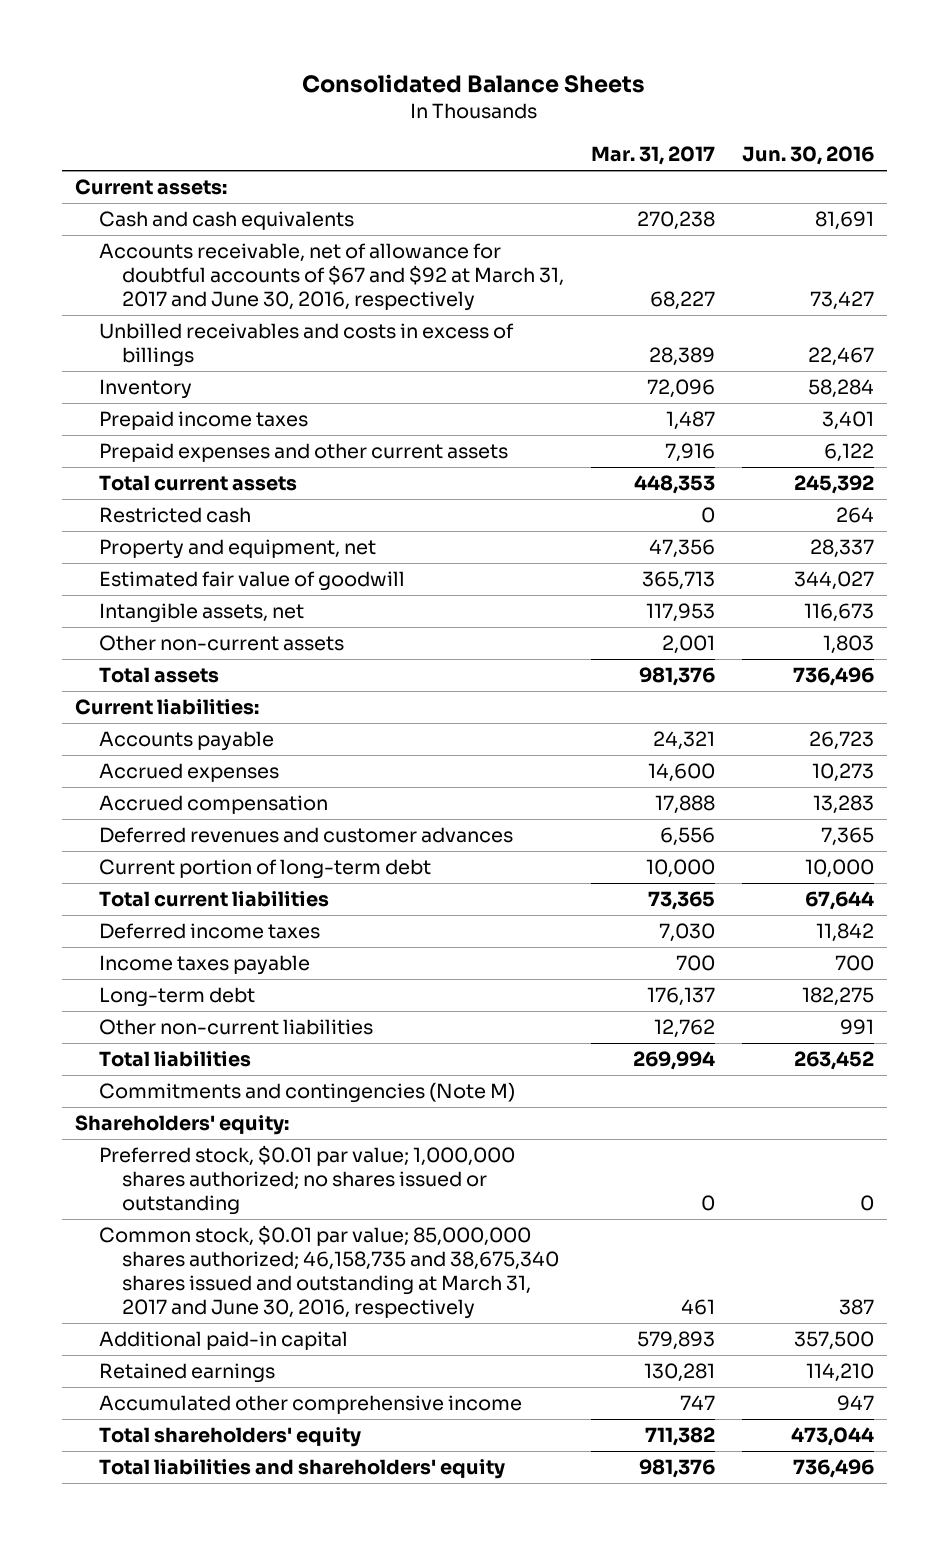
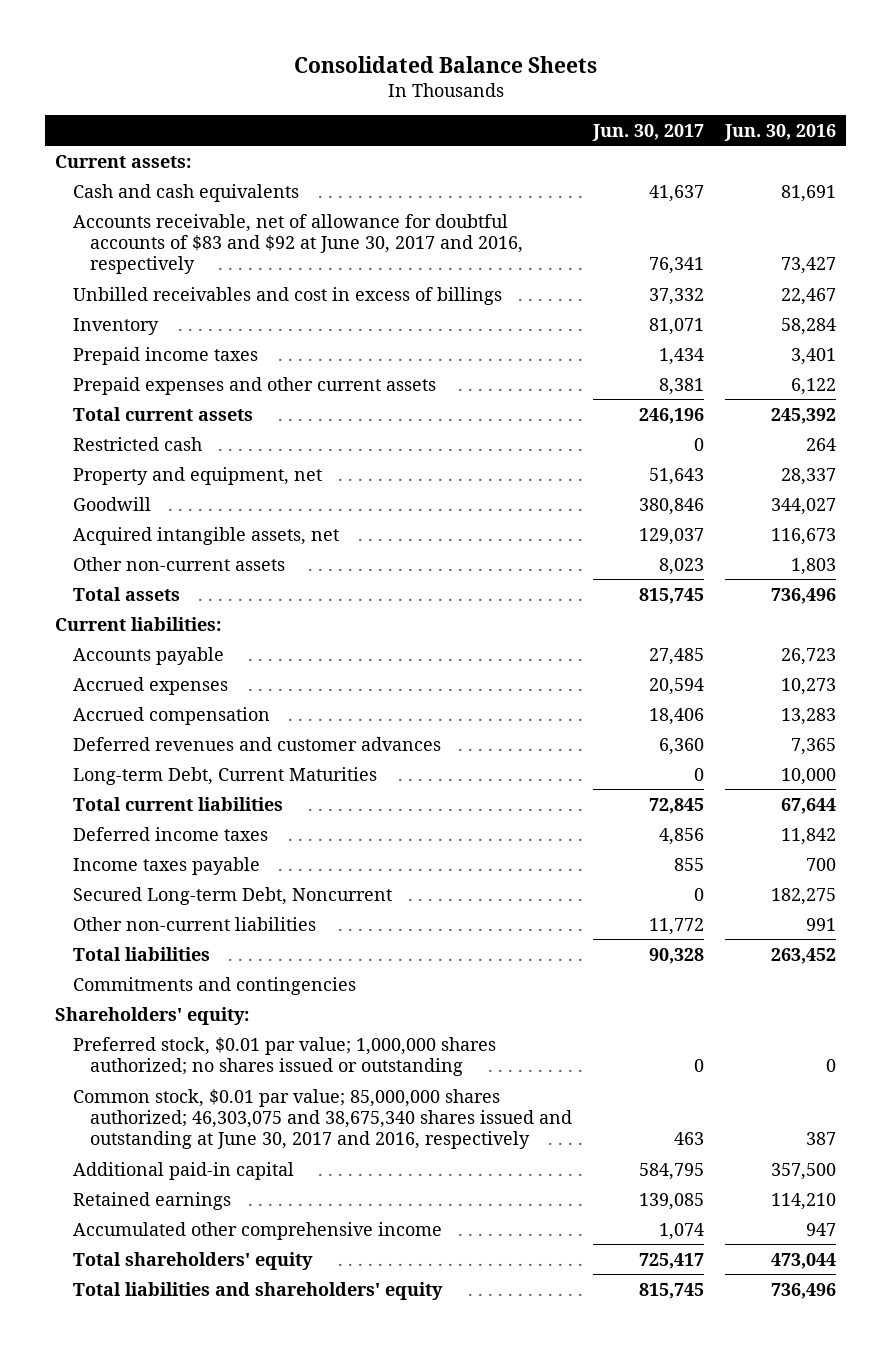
- | Mar. 31, 2017 | Jun. 30, 2016
+ | Jun. 30, 2017 | Jun. 30, 2016
- Accounts receivable, net of allowance for doubtful accounts of $67 and $92 at March 31, 2017 and June 30, 2016, respectively | 68,227 | 73,427
- Unbilled receivables and costs in excess of billings | 28,389 | 22,467
+ Accounts receivable, net of allowance for doubtful accounts of $83 and $92 at June 30, 2017 and 2016, respectively | 76,341 | 73,427
+ Unbilled receivables and cost in excess of billings | 37,332 | 22,467
- Estimated fair value of goodwill | 365,713 | 344,027
- Intangible assets, net | 117,953 | 116,673
+ Goodwill | 380,846 | 344,027
+ Acquired intangible assets, net | 129,037 | 116,673
- Current portion of long-term debt | 10,000 | 10,000
+ Long-term Debt, Current Maturities | 0 | 10,000
- Long-term debt | 176,137 | 182,275
+ Secured Long-term Debt, Noncurrent | 0 | 182,275
- Commitments and contingencies (Note M)
+ Commitments and contingencies
- Common stock, $0.01 par value; 85,000,000 shares authorized; 46,158,735 and 38,675,340 shares issued and outstanding at March 31, 2017 and June 30, 2016, respectively | 461 | 387
+ Common stock, $0.01 par value; 85,000,000 shares authorized; 46,303,075 and 38,675,340 shares issued and outstanding at June 30, 2017 and 2016, respectively | 463 | 387

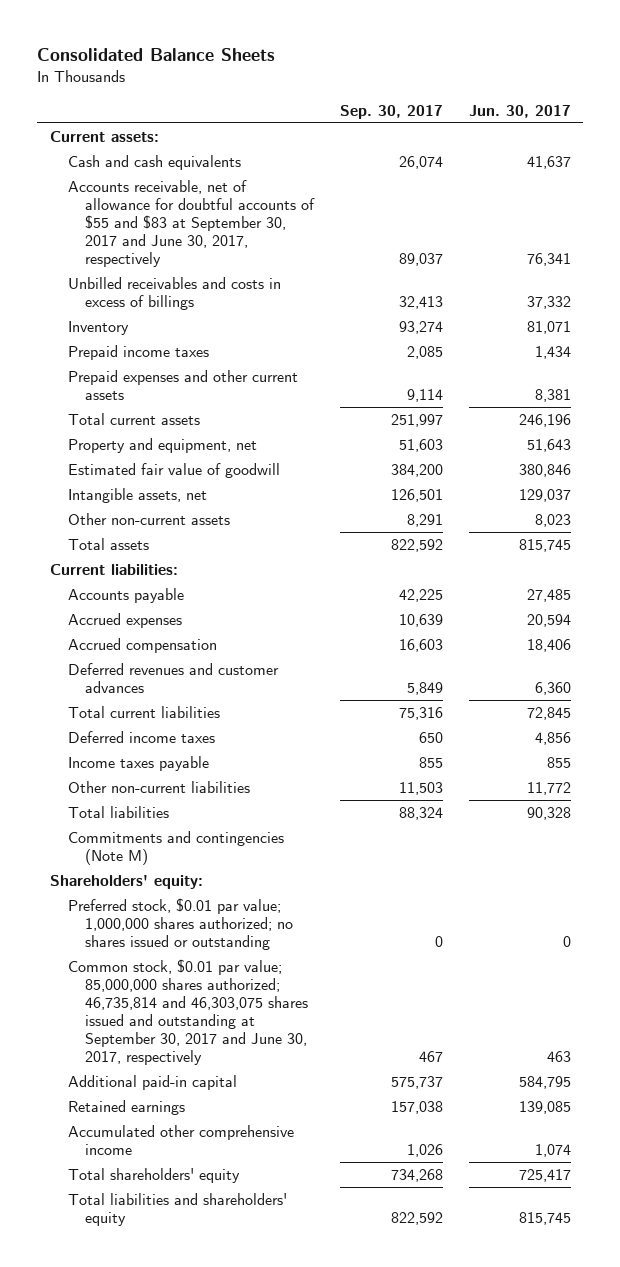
- | Jun. 30, 2017 | Jun. 30, 2016
+ | Sep. 30, 2017 | Jun. 30, 2017
- Accounts receivable, net of allowance for doubtful accounts of $83 and $92 at June 30, 2017 and 2016, respectively | 76,341 | 73,427
- Unbilled receivables and cost in excess of billings | 37,332 | 22,467
+ Accounts receivable, net of allowance for doubtful accounts of $55 and $83 at September 30, 2017 and June 30, 2017, respectively | 89,037 | 76,341
+ Unbilled receivables and costs in excess of billings | 32,413 | 37,332
- Restricted cash | 0 | 264
- Goodwill | 380,846 | 344,027
- Acquired intangible assets, net | 129,037 | 116,673
+ Estimated fair value of goodwill | 384,200 | 380,846
+ Intangible assets, net | 126,501 | 129,037
- Long-term Debt, Current Maturities | 0 | 10,000
- Secured Long-term Debt, Noncurrent | 0 | 182,275
- Commitments and contingencies
+ Commitments and contingencies (Note M)
- Common stock, $0.01 par value; 85,000,000 shares authorized; 46,303,075 and 38,675,340 shares issued and outstanding at June 30, 2017 and 2016, respectively | 463 | 387
+ Common stock, $0.01 par value; 85,000,000 shares authorized; 46,735,814 and 46,303,075 shares issued and outstanding at September 30, 2017 and June 30, 2017, respectively | 467 | 463

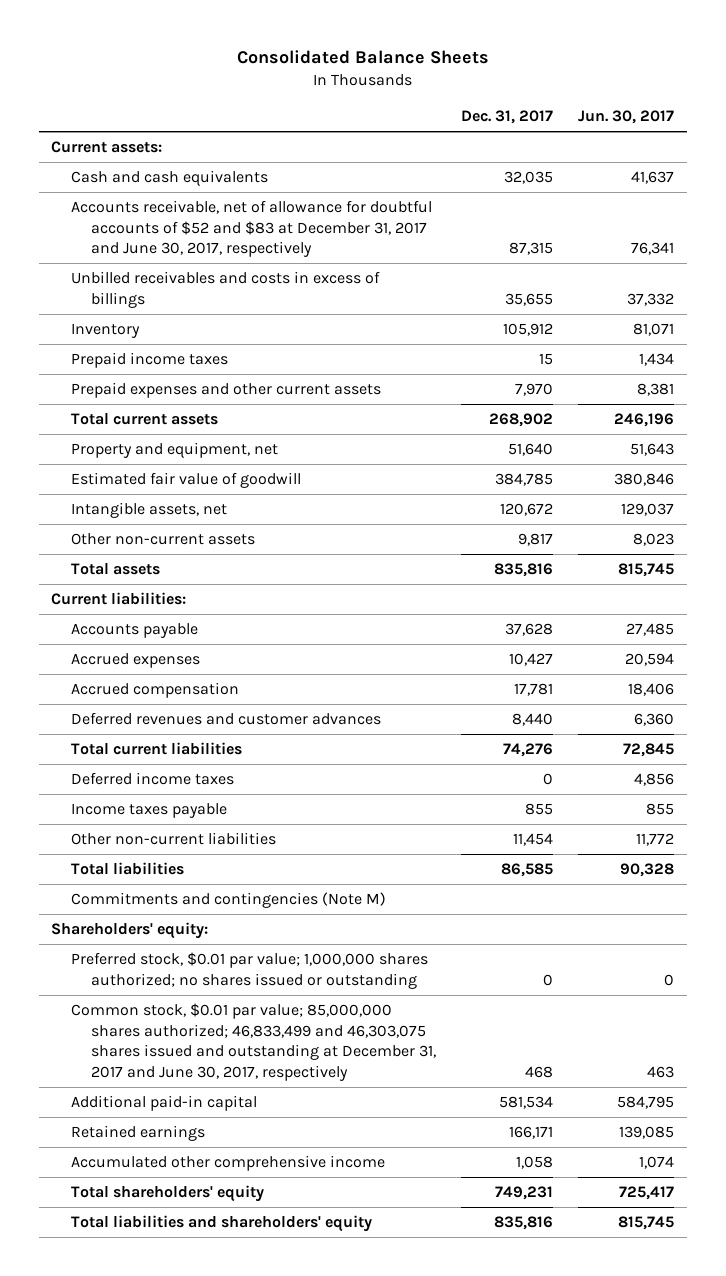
- | Sep. 30, 2017 | Jun. 30, 2017
+ | Dec. 31, 2017 | Jun. 30, 2017
- Accounts receivable, net of allowance for doubtful accounts of $55 and $83 at September 30, 2017 and June 30, 2017, respectively | 89,037 | 76,341
+ Accounts receivable, net of allowance for doubtful accounts of $52 and $83 at December 31, 2017 and June 30, 2017, respectively | 87,315 | 76,341
- Common stock, $0.01 par value; 85,000,000 shares authorized; 46,735,814 and 46,303,075 shares issued and outstanding at September 30, 2017 and June 30, 2017, respectively | 467 | 463
+ Common stock, $0.01 par value; 85,000,000 shares authorized; 46,833,499 and 46,303,075 shares issued and outstanding at December 31, 2017 and June 30, 2017, respectively | 468 | 463

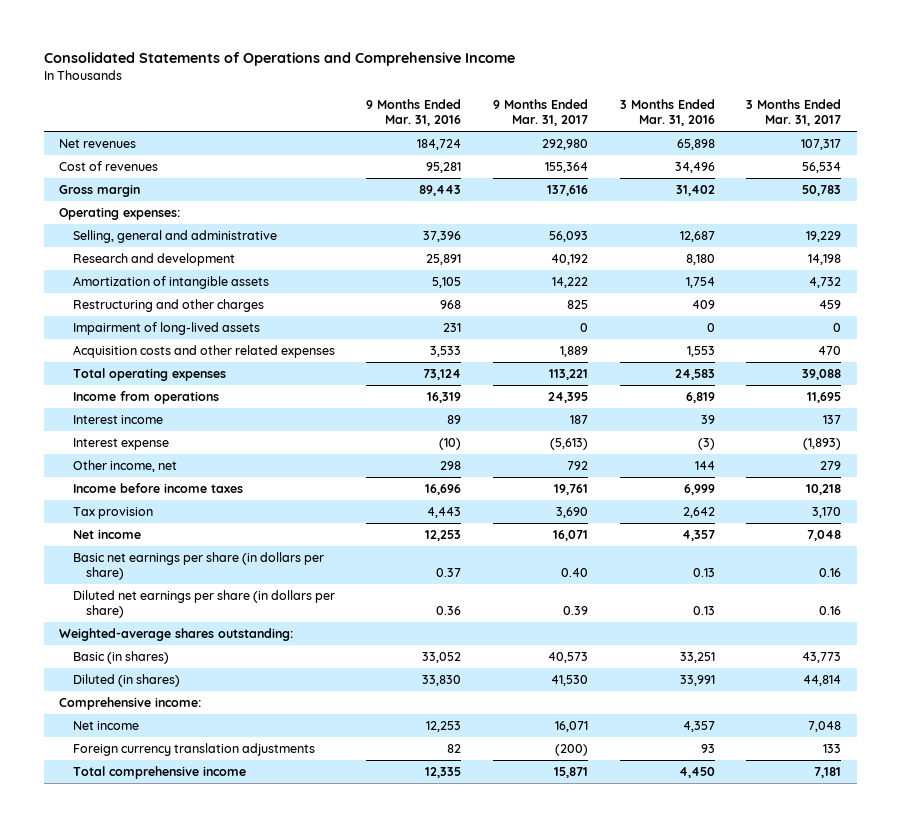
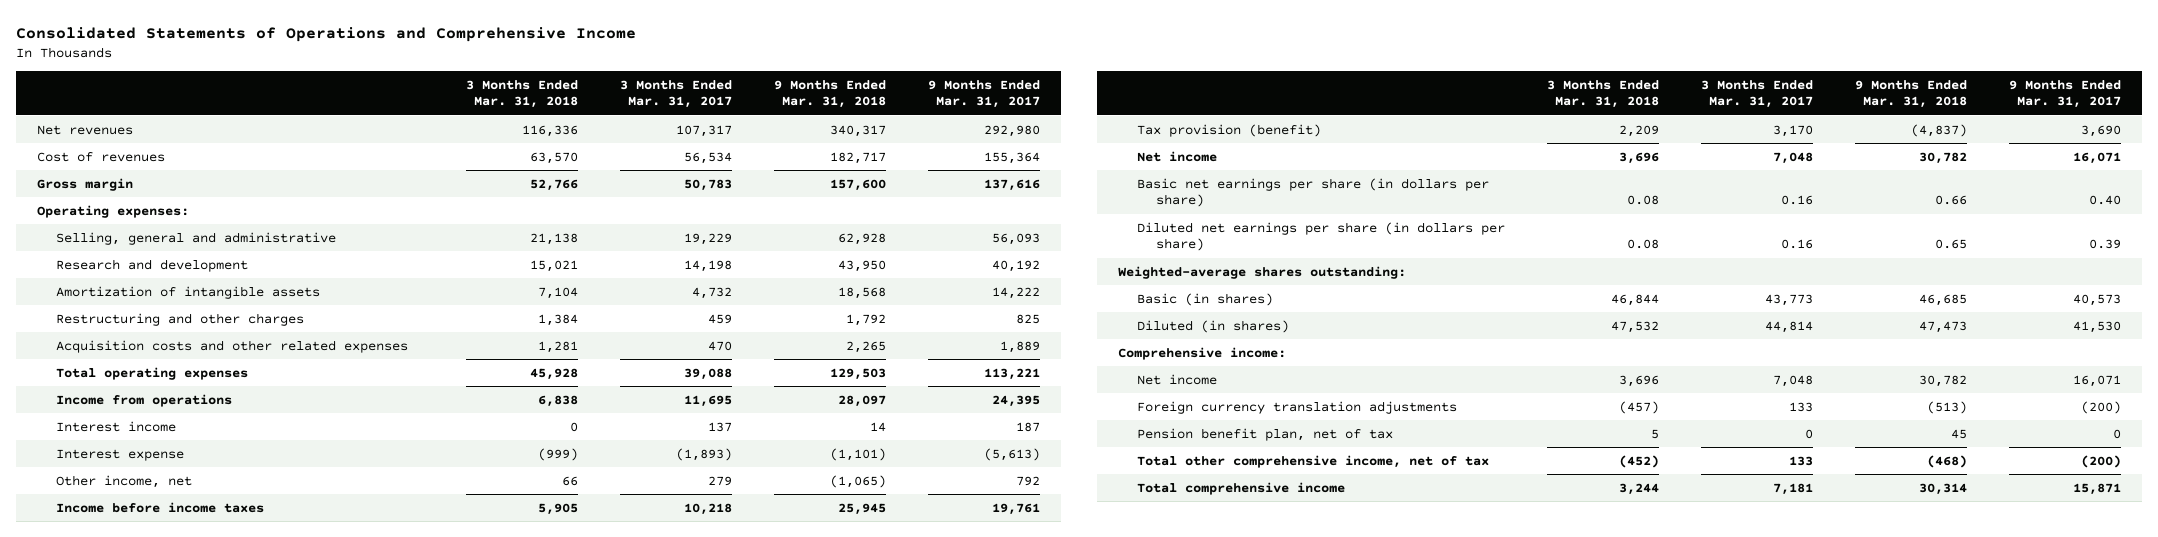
- | 9 Months Ended Mar. 31, 2016 | 9 Months Ended Mar. 31, 2017 | 3 Months Ended Mar. 31, 2016 | 3 Months Ended Mar. 31, 2017
+ | 3 Months Ended Mar. 31, 2018 | 3 Months Ended Mar. 31, 2017 | 9 Months Ended Mar. 31, 2018 | 9 Months Ended Mar. 31, 2017
- Impairment of long-lived assets | 231 | 0 | 0 | 0
- Tax provision | 4,443 | 3,690 | 2,642 | 3,170
+ Tax provision (benefit) | 2,209 | 3,170 | (4,837) | 3,690
+ Pension benefit plan, net of tax | 5 | 0 | 45 | 0
+ Total other comprehensive income, net of tax | (452) | 133 | (468) | (200)

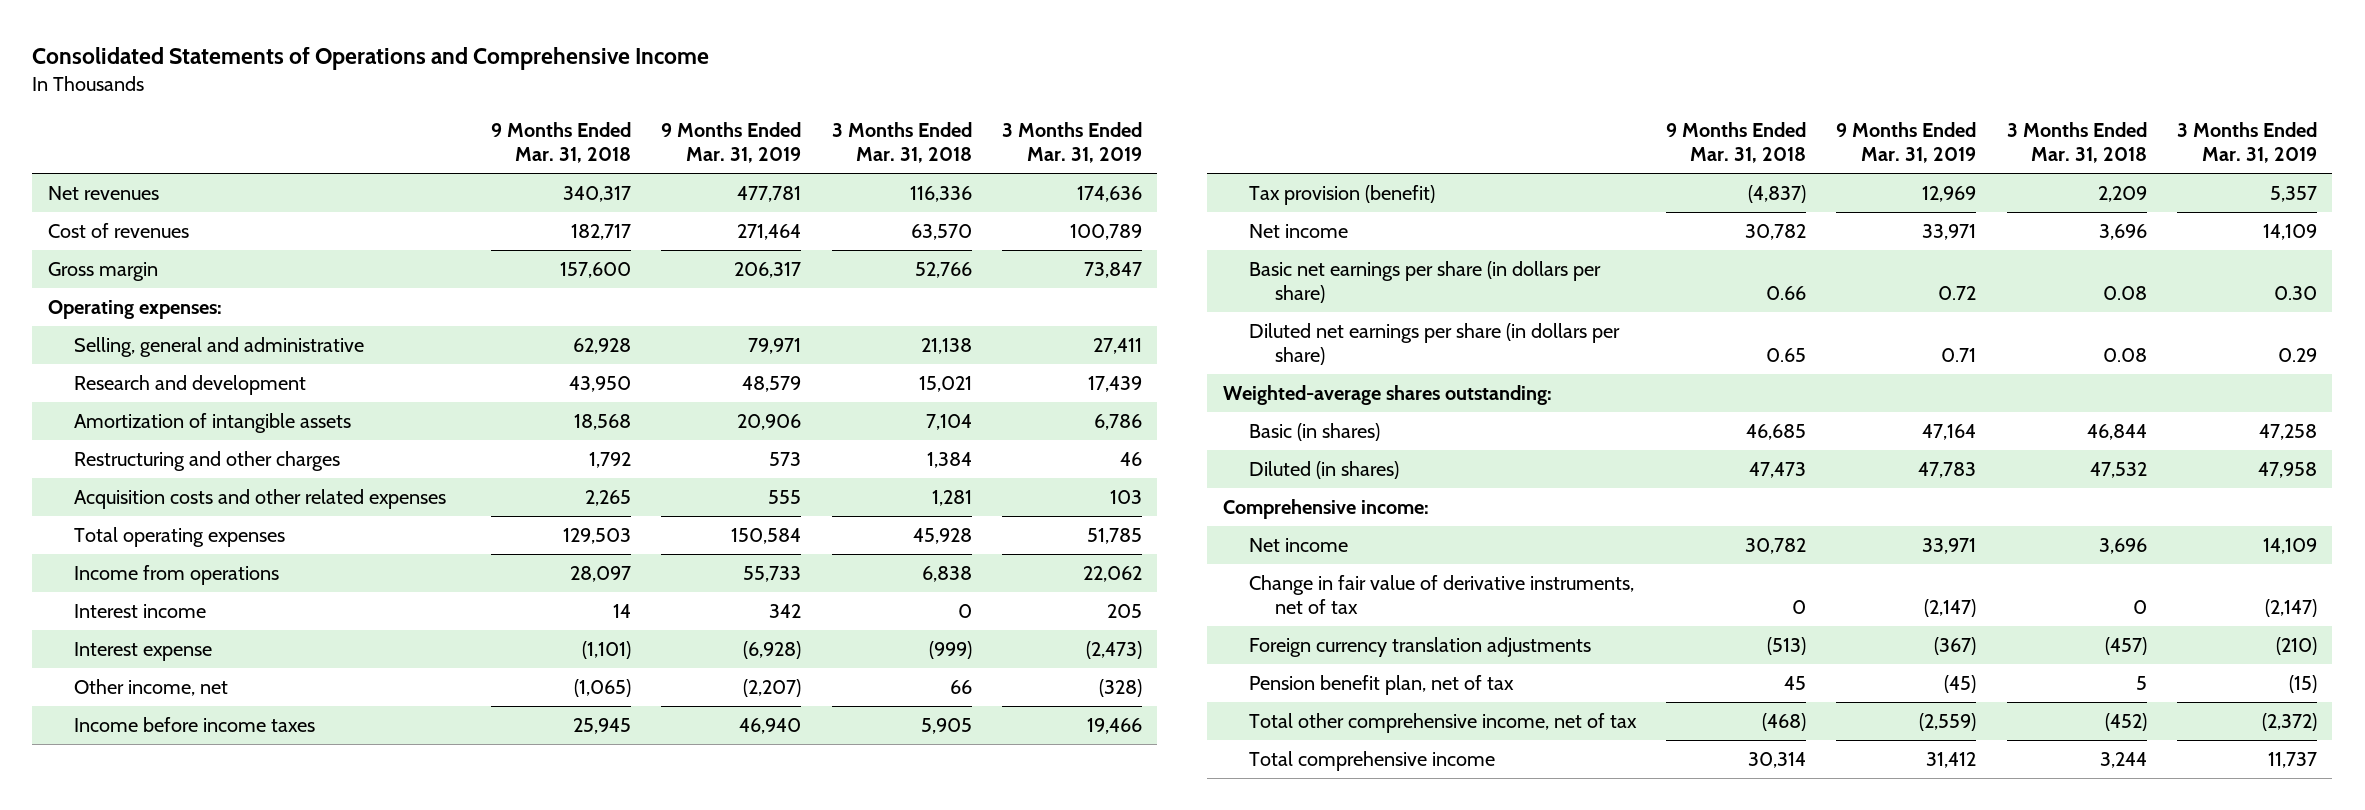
- | 3 Months Ended Mar. 31, 2018 | 3 Months Ended Mar. 31, 2017 | 9 Months Ended Mar. 31, 2018 | 9 Months Ended Mar. 31, 2017
+ | 9 Months Ended Mar. 31, 2018 | 9 Months Ended Mar. 31, 2019 | 3 Months Ended Mar. 31, 2018 | 3 Months Ended Mar. 31, 2019
+ Change in fair value of derivative instruments, net of tax | 0 | (2,147) | 0 | (2,147)

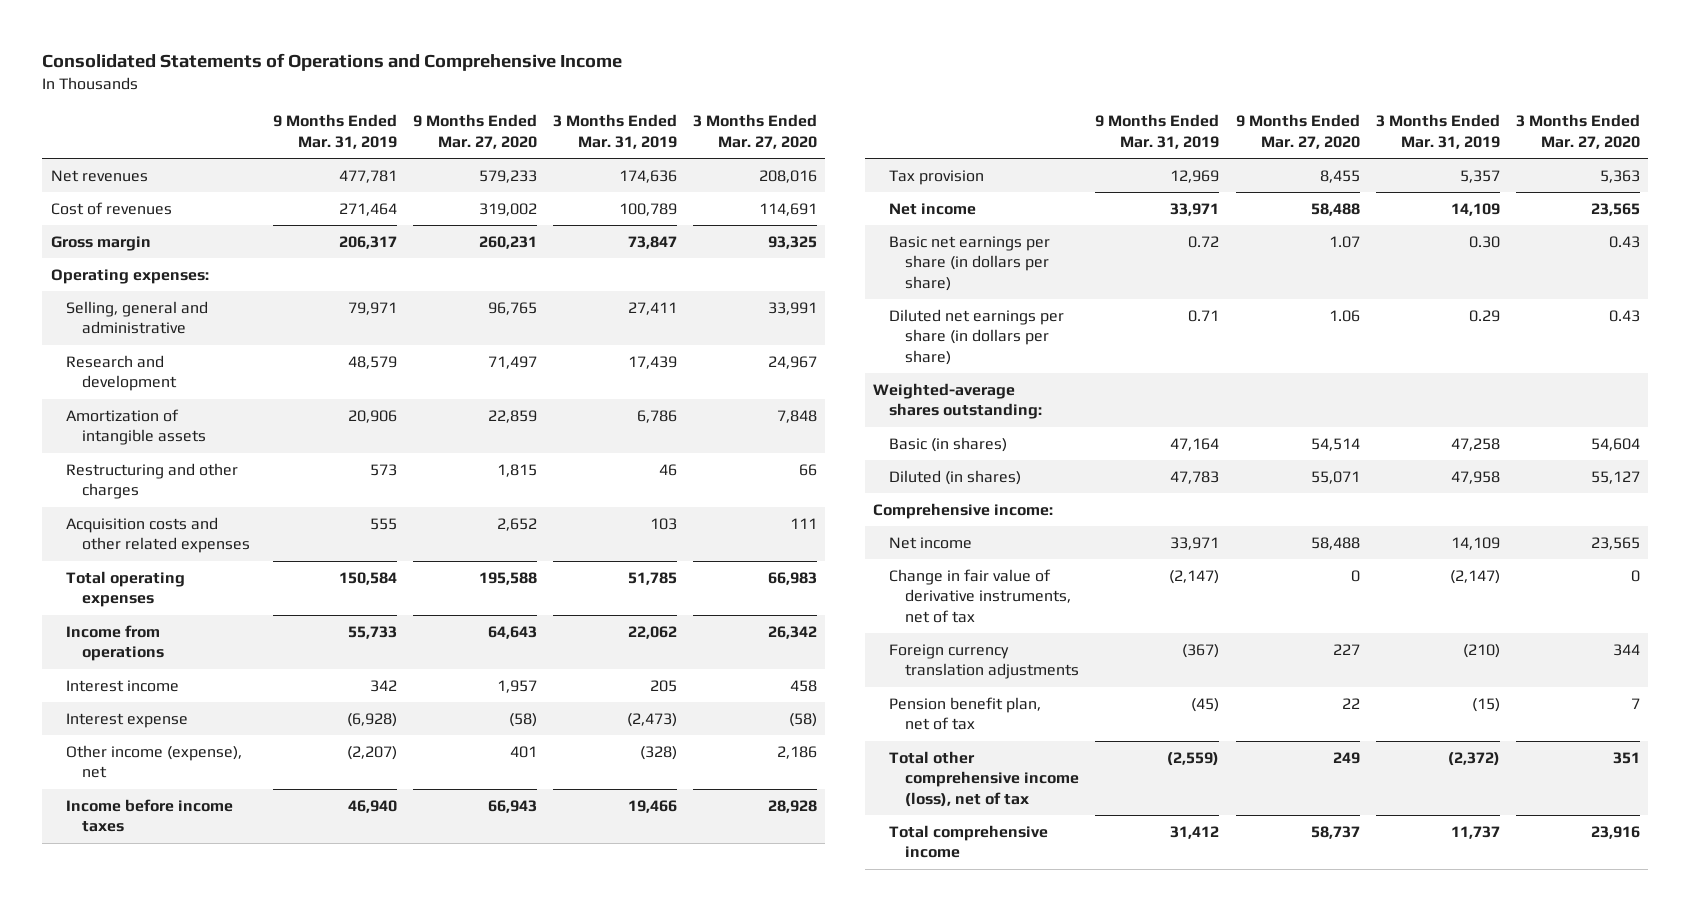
- | 9 Months Ended Mar. 31, 2018 | 9 Months Ended Mar. 31, 2019 | 3 Months Ended Mar. 31, 2018 | 3 Months Ended Mar. 31, 2019
+ | 9 Months Ended Mar. 31, 2019 | 9 Months Ended Mar. 27, 2020 | 3 Months Ended Mar. 31, 2019 | 3 Months Ended Mar. 27, 2020
- Other income, net | (1,065) | (2,207) | 66 | (328)
+ Other income (expense), net | (2,207) | 401 | (328) | 2,186
- Tax provision (benefit) | (4,837) | 12,969 | 2,209 | 5,357
+ Tax provision | 12,969 | 8,455 | 5,357 | 5,363
- Total other comprehensive income, net of tax | (468) | (2,559) | (452) | (2,372)
+ Total other comprehensive income (loss), net of tax | (2,559) | 249 | (2,372) | 351

